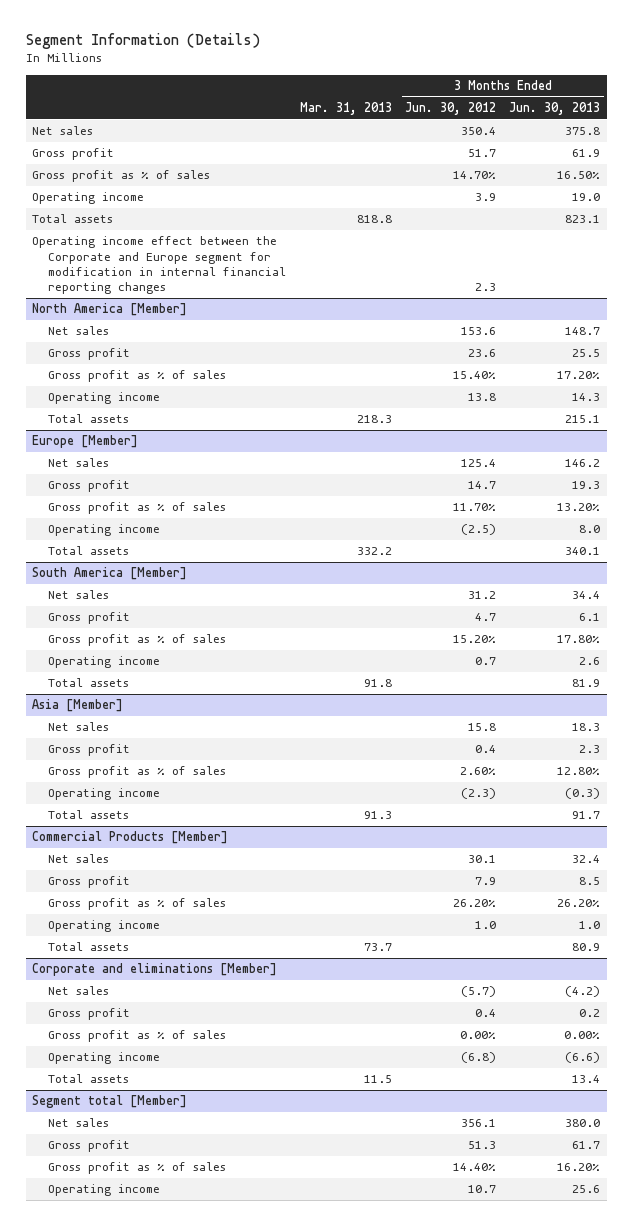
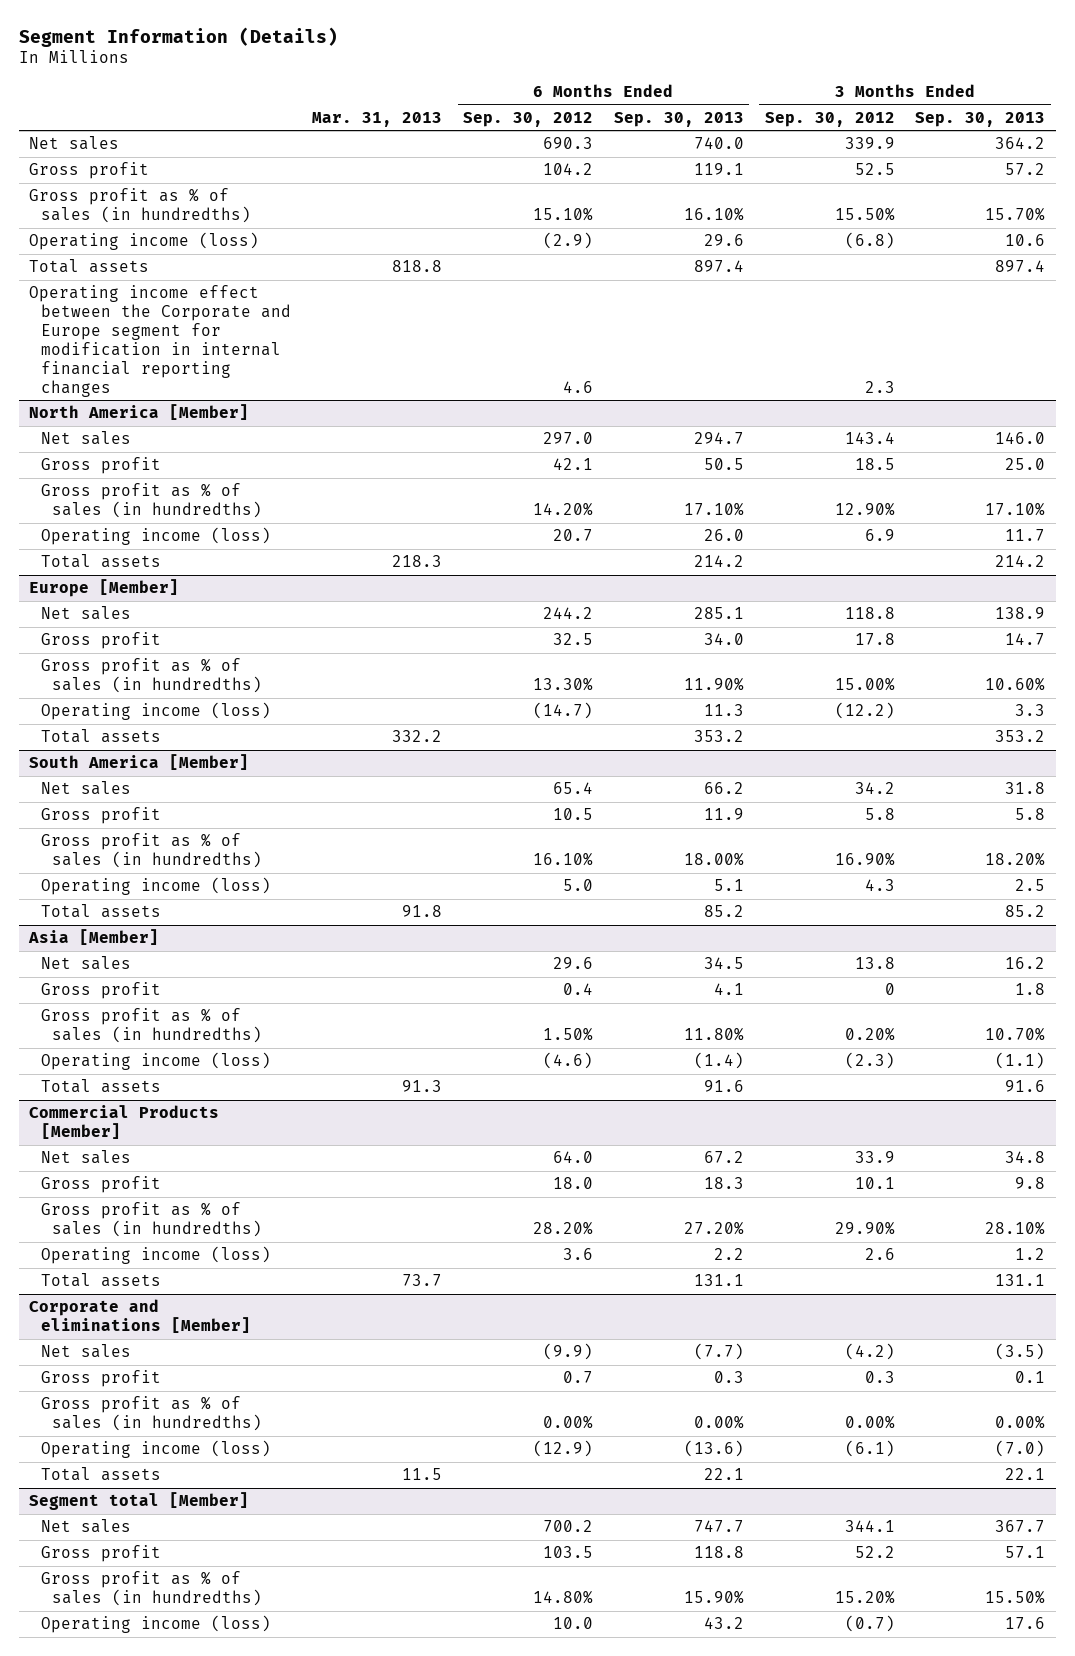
- | Mar. 31, 2013 | 3 Months Ended Jun. 30, 2012 | 3 Months Ended Jun. 30, 2013
+ | Mar. 31, 2013 | 6 Months Ended Sep. 30, 2012 | 6 Months Ended Sep. 30, 2013 | 3 Months Ended Sep. 30, 2012 | 3 Months Ended Sep. 30, 2013
- Gross profit as % of sales | | 14.70% | 16.50%
- Operating income | | 3.9 | 19.0
+ Gross profit as % of sales (in hundredths) | | 15.10% | 16.10% | 15.50% | 15.70%
+ Operating income (loss) | | (2.9) | 29.6 | (6.8) | 10.6
@ North America [Member]
- Gross profit as % of sales | | 15.40% | 17.20%
- Operating income | | 13.8 | 14.3
+ Gross profit as % of sales (in hundredths) | | 14.20% | 17.10% | 12.90% | 17.10%
+ Operating income (loss) | | 20.7 | 26.0 | 6.9 | 11.7
@ Europe [Member]
- Gross profit as % of sales | | 11.70% | 13.20%
- Operating income | | (2.5) | 8.0
+ Gross profit as % of sales (in hundredths) | | 13.30% | 11.90% | 15.00% | 10.60%
+ Operating income (loss) | | (14.7) | 11.3 | (12.2) | 3.3
@ South America [Member]
- Gross profit as % of sales | | 15.20% | 17.80%
- Operating income | | 0.7 | 2.6
+ Gross profit as % of sales (in hundredths) | | 16.10% | 18.00% | 16.90% | 18.20%
+ Operating income (loss) | | 5.0 | 5.1 | 4.3 | 2.5
@ Asia [Member]
- Gross profit as % of sales | | 2.60% | 12.80%
- Operating income | | (2.3) | (0.3)
+ Gross profit as % of sales (in hundredths) | | 1.50% | 11.80% | 0.20% | 10.70%
+ Operating income (loss) | | (4.6) | (1.4) | (2.3) | (1.1)
@ Commercial Products [Member]
- Gross profit as % of sales | | 26.20% | 26.20%
- Operating income | | 1.0 | 1.0
+ Gross profit as % of sales (in hundredths) | | 28.20% | 27.20% | 29.90% | 28.10%
+ Operating income (loss) | | 3.6 | 2.2 | 2.6 | 1.2
@ Corporate and eliminations [Member]
- Gross profit as % of sales | | 0.00% | 0.00%
- Operating income | | (6.8) | (6.6)
+ Gross profit as % of sales (in hundredths) | | 0.00% | 0.00% | 0.00% | 0.00%
+ Operating income (loss) | | (12.9) | (13.6) | (6.1) | (7.0)
@ Segment total [Member]
- Gross profit as % of sales | | 14.40% | 16.20%
- Operating income | | 10.7 | 25.6
+ Gross profit as % of sales (in hundredths) | | 14.80% | 15.90% | 15.20% | 15.50%
+ Operating income (loss) | | 10.0 | 43.2 | (0.7) | 17.6

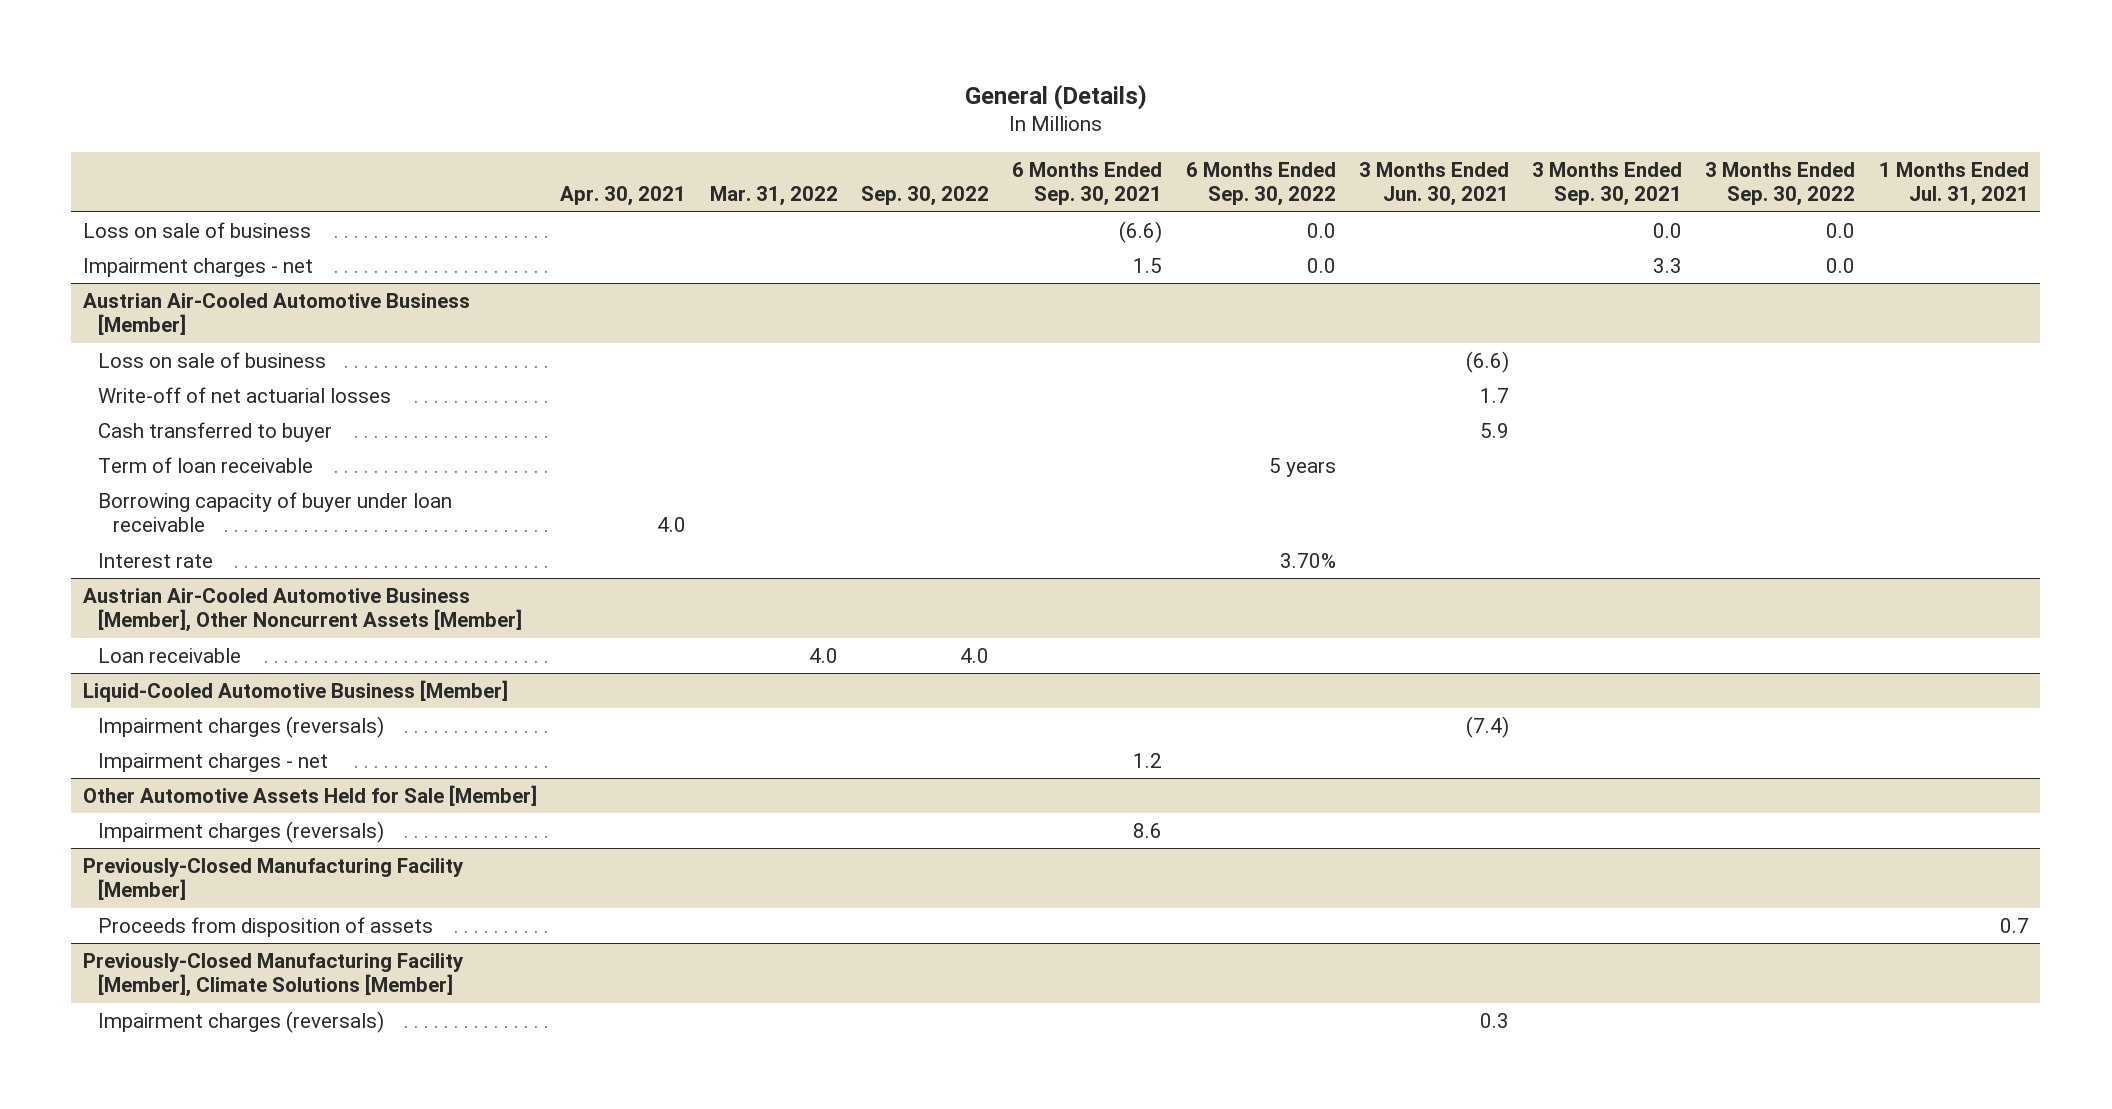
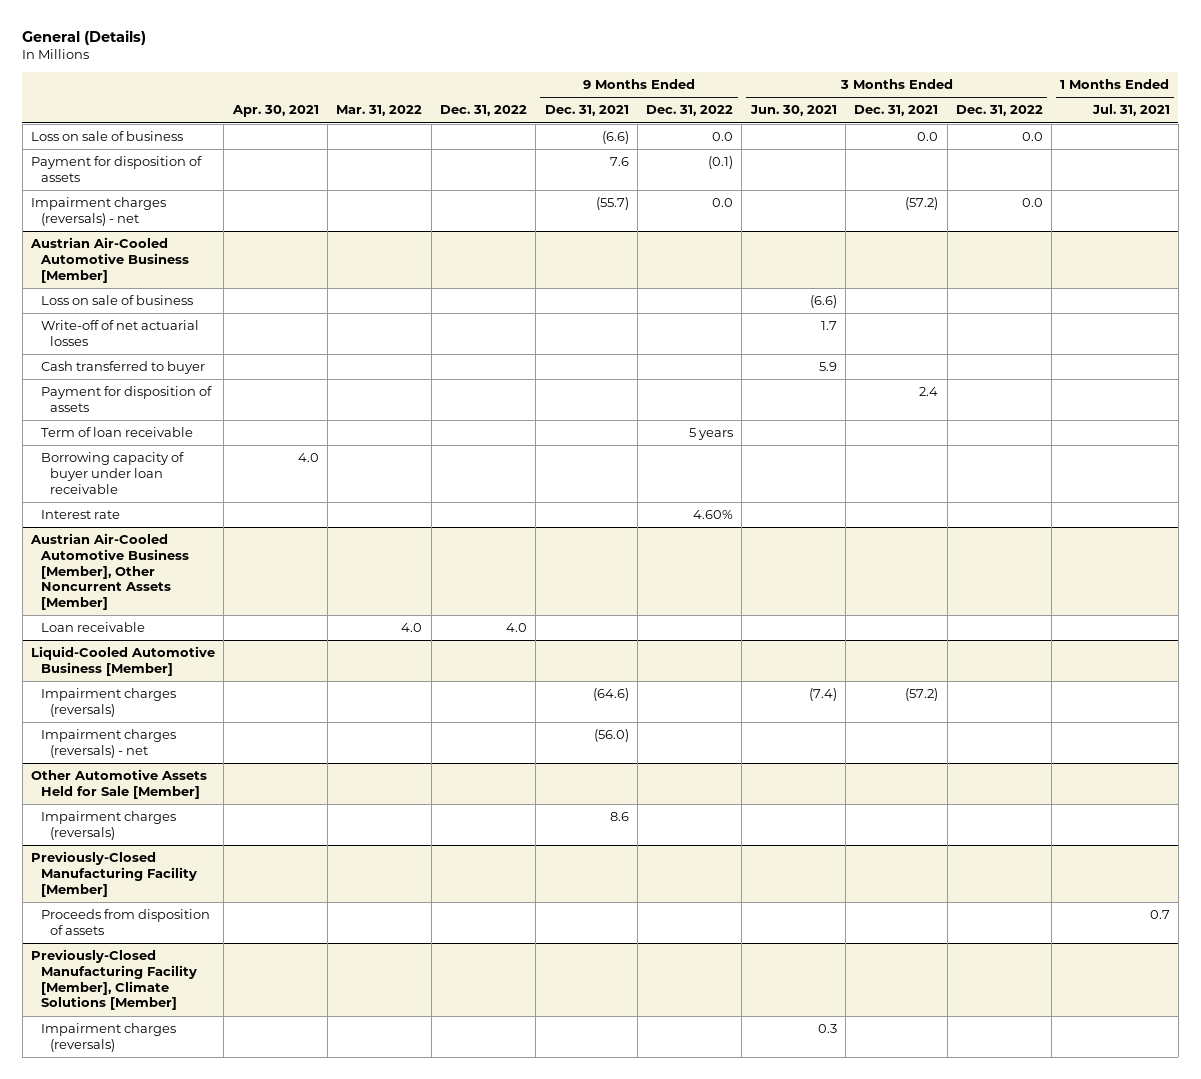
- | Apr. 30, 2021 | Mar. 31, 2022 | Sep. 30, 2022 | 6 Months Ended Sep. 30, 2021 | 6 Months Ended Sep. 30, 2022 | 3 Months Ended Jun. 30, 2021 | 3 Months Ended Sep. 30, 2021 | 3 Months Ended Sep. 30, 2022 | 1 Months Ended Jul. 31, 2021
+ | Apr. 30, 2021 | Mar. 31, 2022 | Dec. 31, 2022 | 9 Months Ended Dec. 31, 2021 | 9 Months Ended Dec. 31, 2022 | 3 Months Ended Jun. 30, 2021 | 3 Months Ended Dec. 31, 2021 | 3 Months Ended Dec. 31, 2022 | 1 Months Ended Jul. 31, 2021
- Impairment charges - net | | | | 1.5 | 0.0 | | 3.3 | 0.0 |
+ Payment for disposition of assets | | | | 7.6 | (0.1) | | | |
+ Impairment charges (reversals) - net | | | | (55.7) | 0.0 | | (57.2) | 0.0 |
@ Austrian Air-Cooled Automotive Business [Member]
+ Payment for disposition of assets | | | | | | | 2.4 | |
@ Liquid-Cooled Automotive Business [Member]
- Impairment charges - net | | | | 1.2 | | | | |
+ Impairment charges (reversals) - net | | | | (56.0) | | | | |

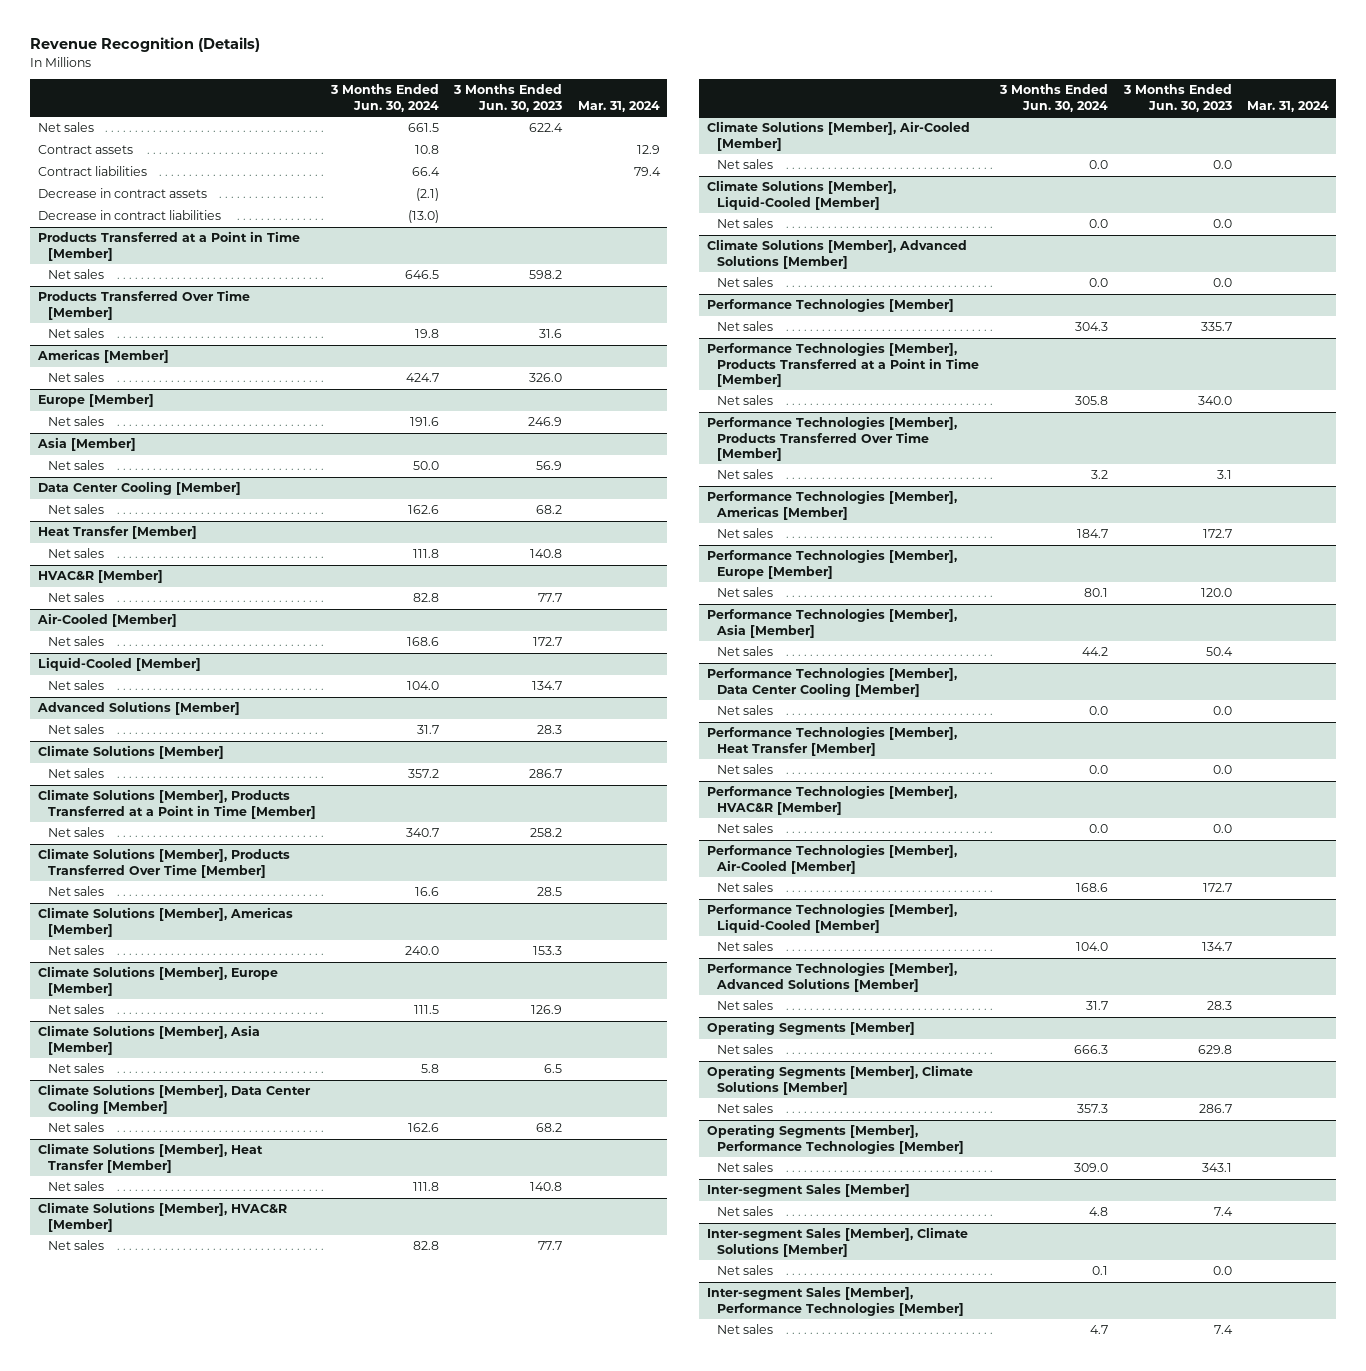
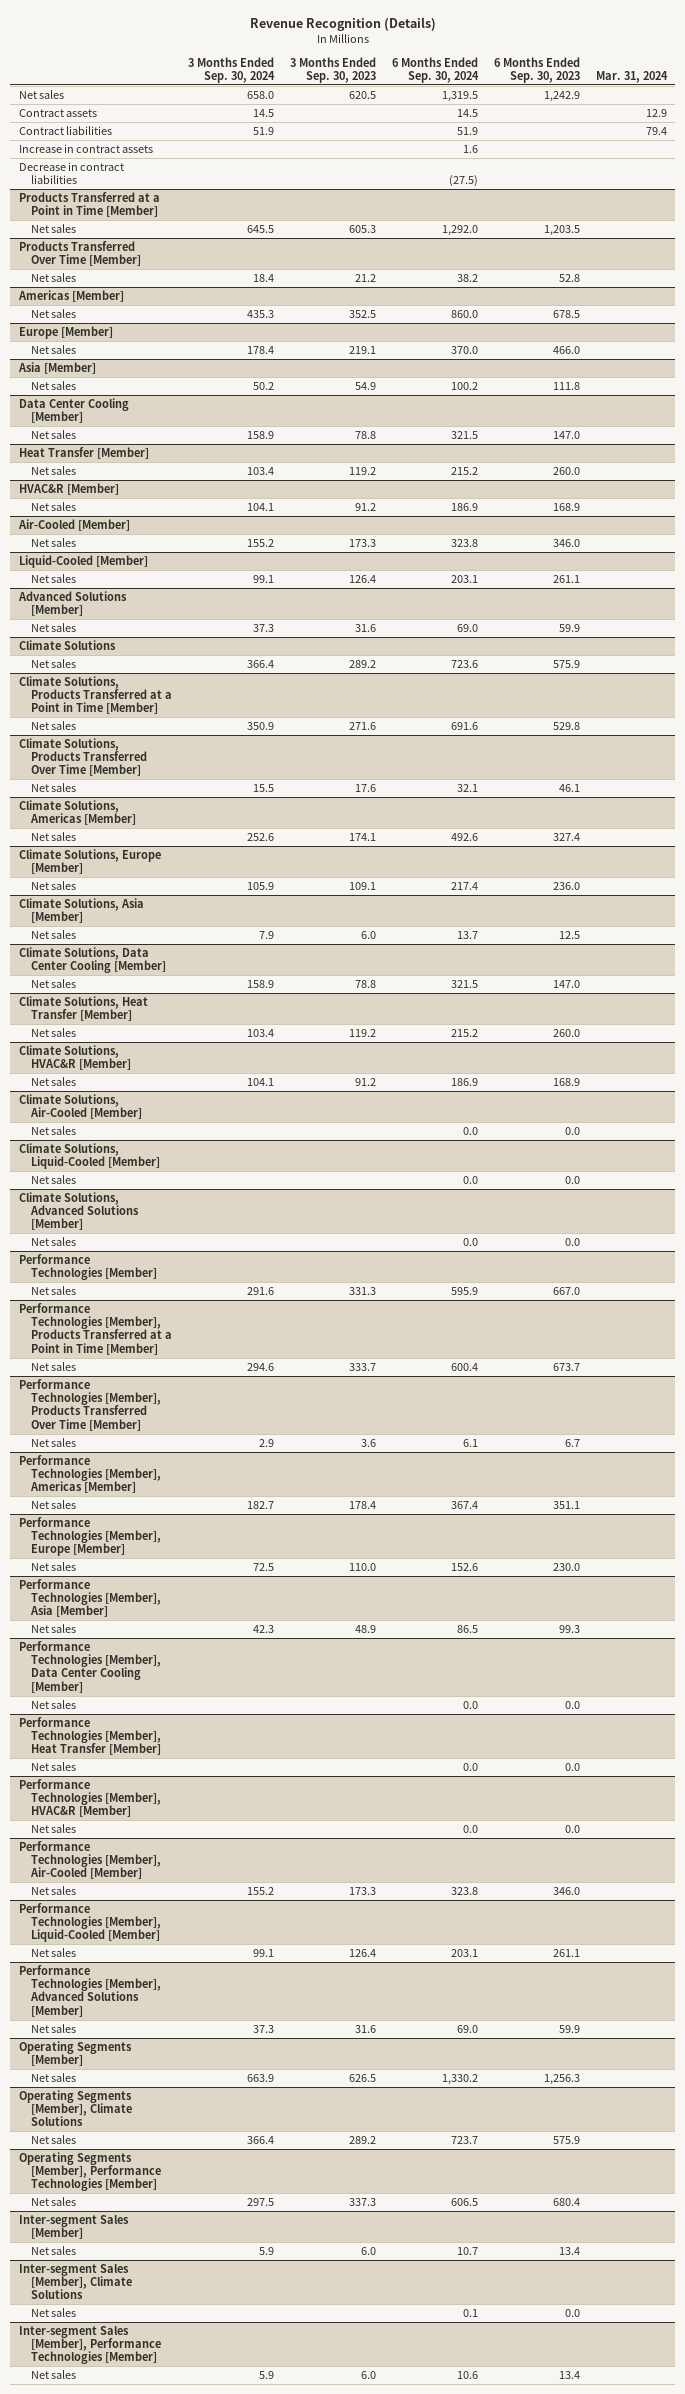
- | 3 Months Ended Jun. 30, 2024 | 3 Months Ended Jun. 30, 2023 | Mar. 31, 2024
+ | 3 Months Ended Sep. 30, 2024 | 3 Months Ended Sep. 30, 2023 | 6 Months Ended Sep. 30, 2024 | 6 Months Ended Sep. 30, 2023 | Mar. 31, 2024
- Decrease in contract assets | (2.1) | |
+ Increase in contract assets | | | 1.6 | |
- Climate Solutions [Member]
+ Climate Solutions
- Climate Solutions [Member], Products Transferred at a Point in Time [Member]
+ Climate Solutions, Products Transferred at a Point in Time [Member]
- Climate Solutions [Member], Products Transferred Over Time [Member]
+ Climate Solutions, Products Transferred Over Time [Member]
- Climate Solutions [Member], Americas [Member]
+ Climate Solutions, Americas [Member]
- Climate Solutions [Member], Europe [Member]
+ Climate Solutions, Europe [Member]
- Climate Solutions [Member], Asia [Member]
+ Climate Solutions, Asia [Member]
- Climate Solutions [Member], Data Center Cooling [Member]
+ Climate Solutions, Data Center Cooling [Member]
- Climate Solutions [Member], Heat Transfer [Member]
+ Climate Solutions, Heat Transfer [Member]
- Climate Solutions [Member], HVAC&R [Member]
+ Climate Solutions, HVAC&R [Member]
- Climate Solutions [Member], Air-Cooled [Member]
+ Climate Solutions, Air-Cooled [Member]
- Climate Solutions [Member], Liquid-Cooled [Member]
+ Climate Solutions, Liquid-Cooled [Member]
- Climate Solutions [Member], Advanced Solutions [Member]
+ Climate Solutions, Advanced Solutions [Member]
- Operating Segments [Member], Climate Solutions [Member]
+ Operating Segments [Member], Climate Solutions
- Inter-segment Sales [Member], Climate Solutions [Member]
+ Inter-segment Sales [Member], Climate Solutions

